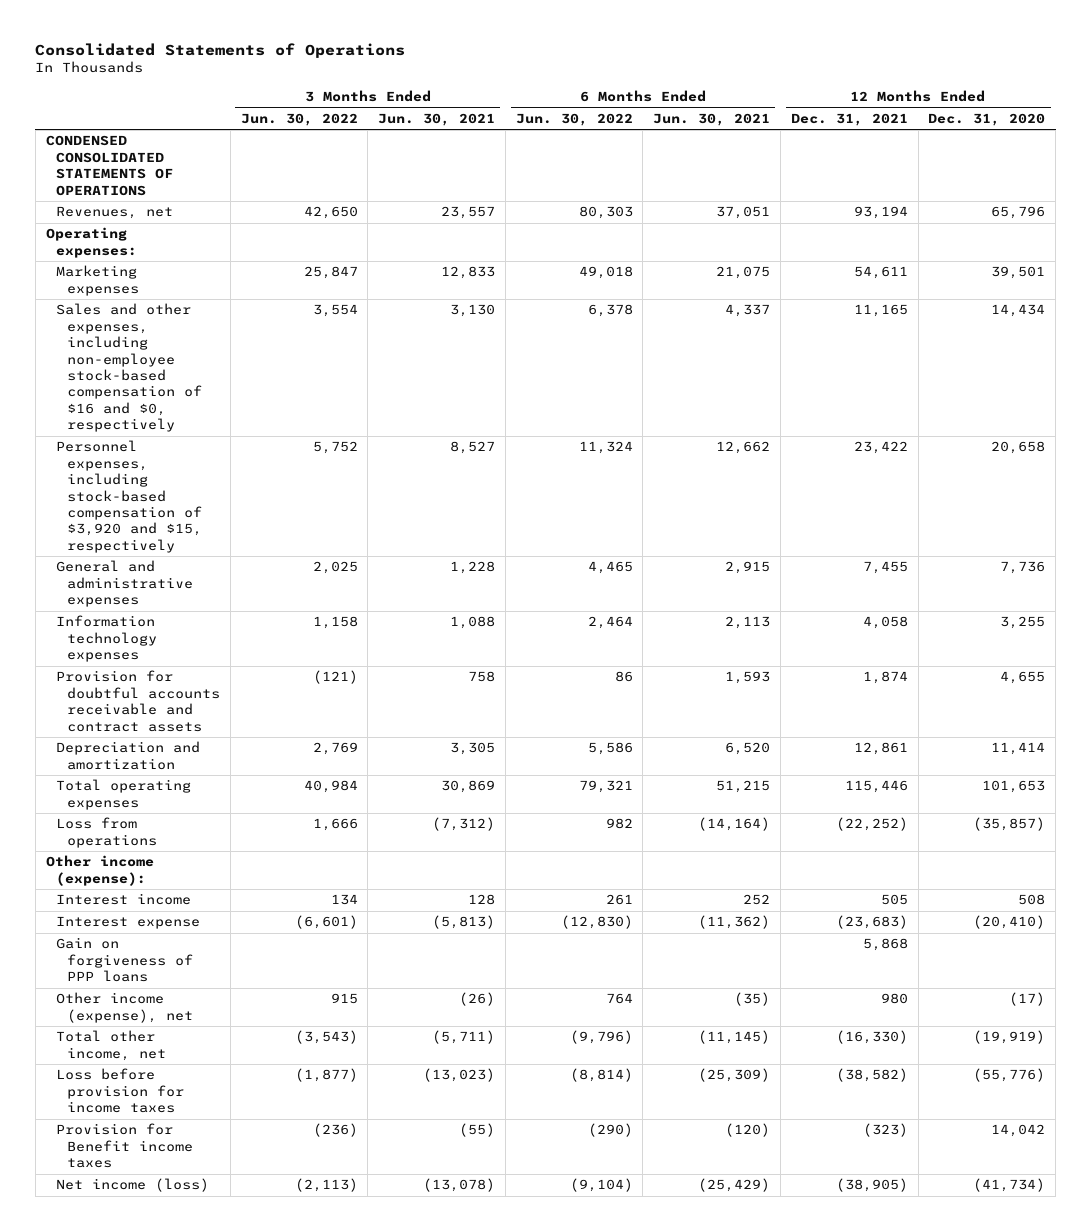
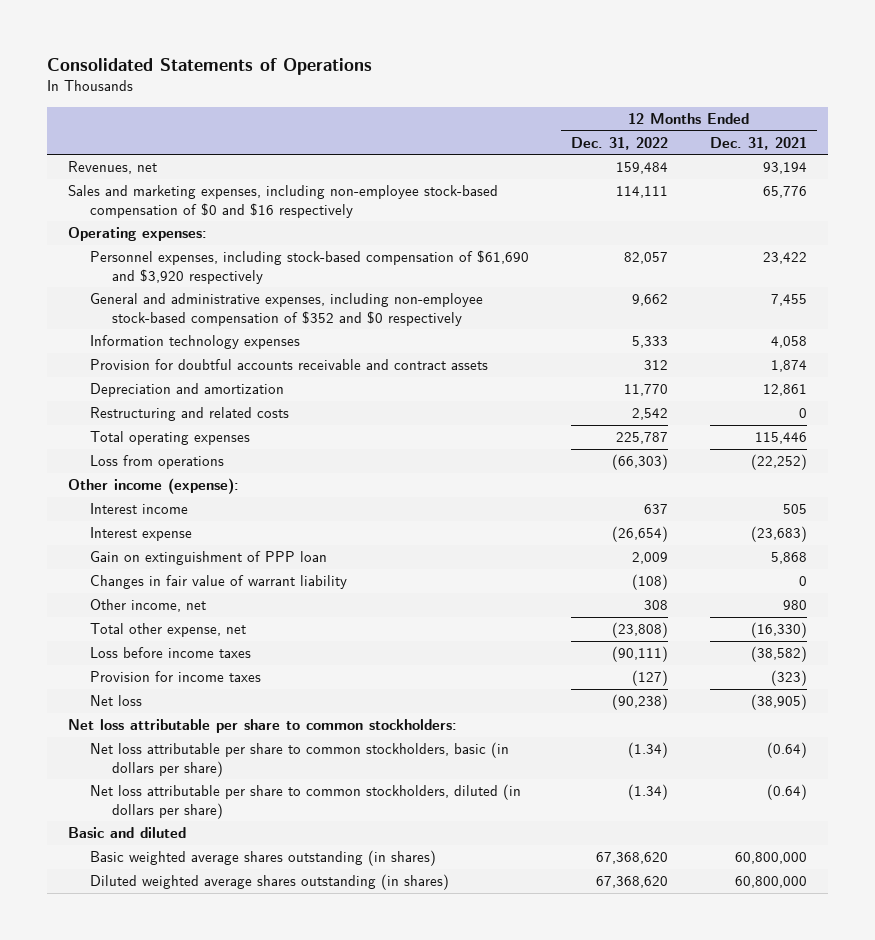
- | 3 Months Ended Jun. 30, 2022 | 3 Months Ended Jun. 30, 2021 | 6 Months Ended Jun. 30, 2022 | 6 Months Ended Jun. 30, 2021 | 12 Months Ended Dec. 31, 2021 | 12 Months Ended Dec. 31, 2020
+ | 12 Months Ended Dec. 31, 2022 | 12 Months Ended Dec. 31, 2021
- CONDENSED CONSOLIDATED STATEMENTS OF OPERATIONS
+ Sales and marketing expenses, including non-employee stock-based compensation of $0 and $16 respectively | 114,111 | 65,776
- Marketing expenses | 25,847 | 12,833 | 49,018 | 21,075 | 54,611 | 39,501
- Sales and other expenses, including non-employee stock-based compensation of $16 and $0, respectively | 3,554 | 3,130 | 6,378 | 4,337 | 11,165 | 14,434
- Personnel expenses, including stock-based compensation of $3,920 and $15, respectively | 5,752 | 8,527 | 11,324 | 12,662 | 23,422 | 20,658
- General and administrative expenses | 2,025 | 1,228 | 4,465 | 2,915 | 7,455 | 7,736
+ Personnel expenses, including stock-based compensation of $61,690 and $3,920 respectively | 82,057 | 23,422
+ General and administrative expenses, including non-employee stock-based compensation of $352 and $0 respectively | 9,662 | 7,455
+ Restructuring and related costs | 2,542 | 0
- Gain on forgiveness of PPP loans | | | | | 5,868 |
- Other income (expense), net | 915 | (26) | 764 | (35) | 980 | (17)
- Total other income, net | (3,543) | (5,711) | (9,796) | (11,145) | (16,330) | (19,919)
- Loss before provision for income taxes | (1,877) | (13,023) | (8,814) | (25,309) | (38,582) | (55,776)
- Provision for Benefit income taxes | (236) | (55) | (290) | (120) | (323) | 14,042
- Net income (loss) | (2,113) | (13,078) | (9,104) | (25,429) | (38,905) | (41,734)
+ Gain on extinguishment of PPP loan | 2,009 | 5,868
+ Changes in fair value of warrant liability | (108) | 0
+ Other income, net | 308 | 980
+ Total other expense, net | (23,808) | (16,330)
+ Loss before income taxes | (90,111) | (38,582)
+ Provision for income taxes | (127) | (323)
+ Net loss | (90,238) | (38,905)
+ Net loss attributable per share to common stockholders:
+ Net loss attributable per share to common stockholders, basic (in dollars per share) | (1.34) | (0.64)
+ Net loss attributable per share to common stockholders, diluted (in dollars per share) | (1.34) | (0.64)
+ Basic and diluted
+ Basic weighted average shares outstanding (in shares) | 67,368,620 | 60,800,000
+ Diluted weighted average shares outstanding (in shares) | 67,368,620 | 60,800,000

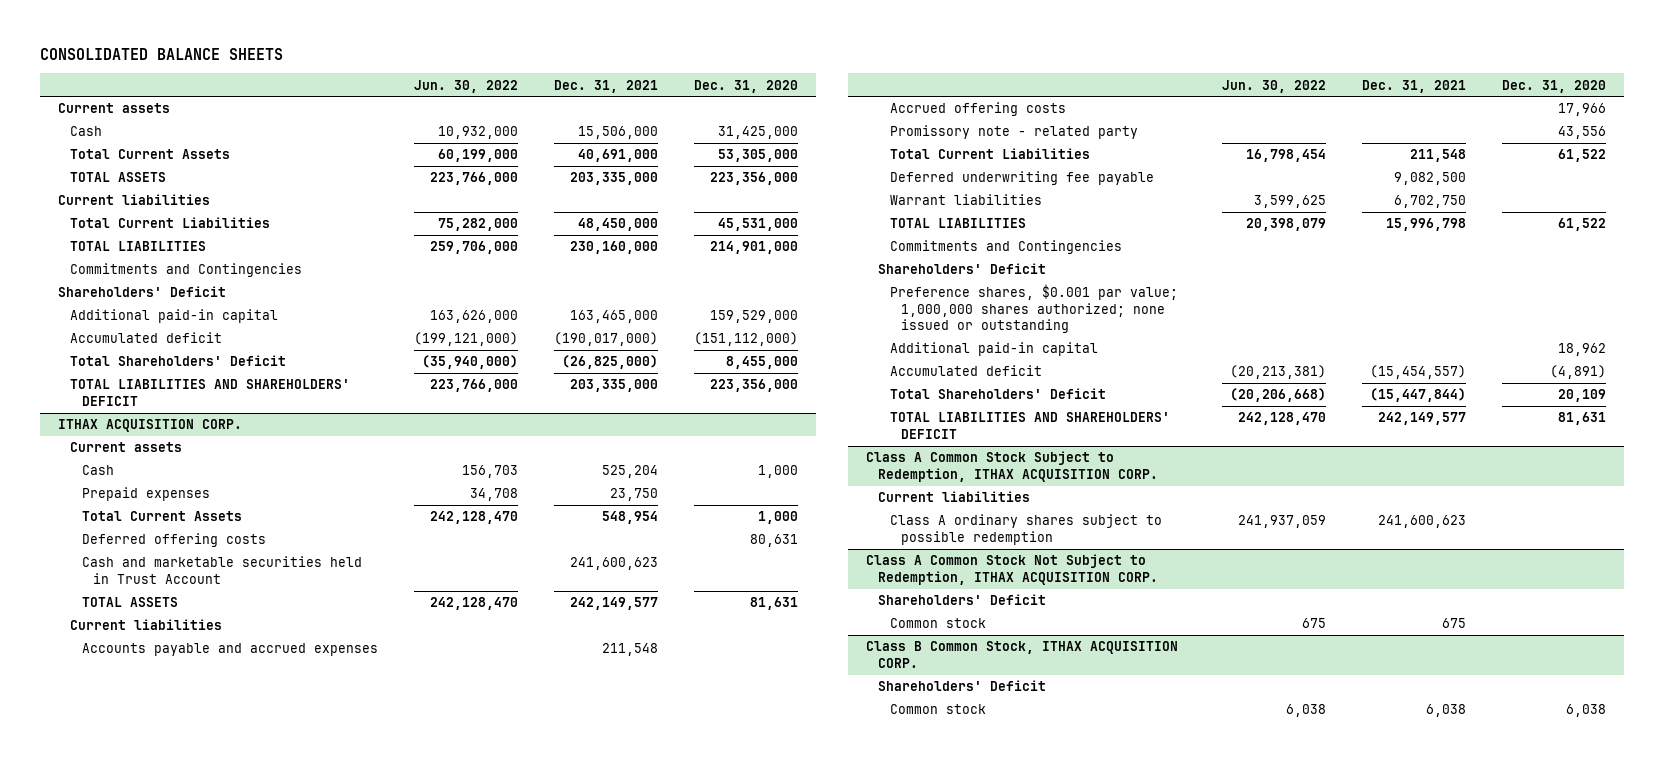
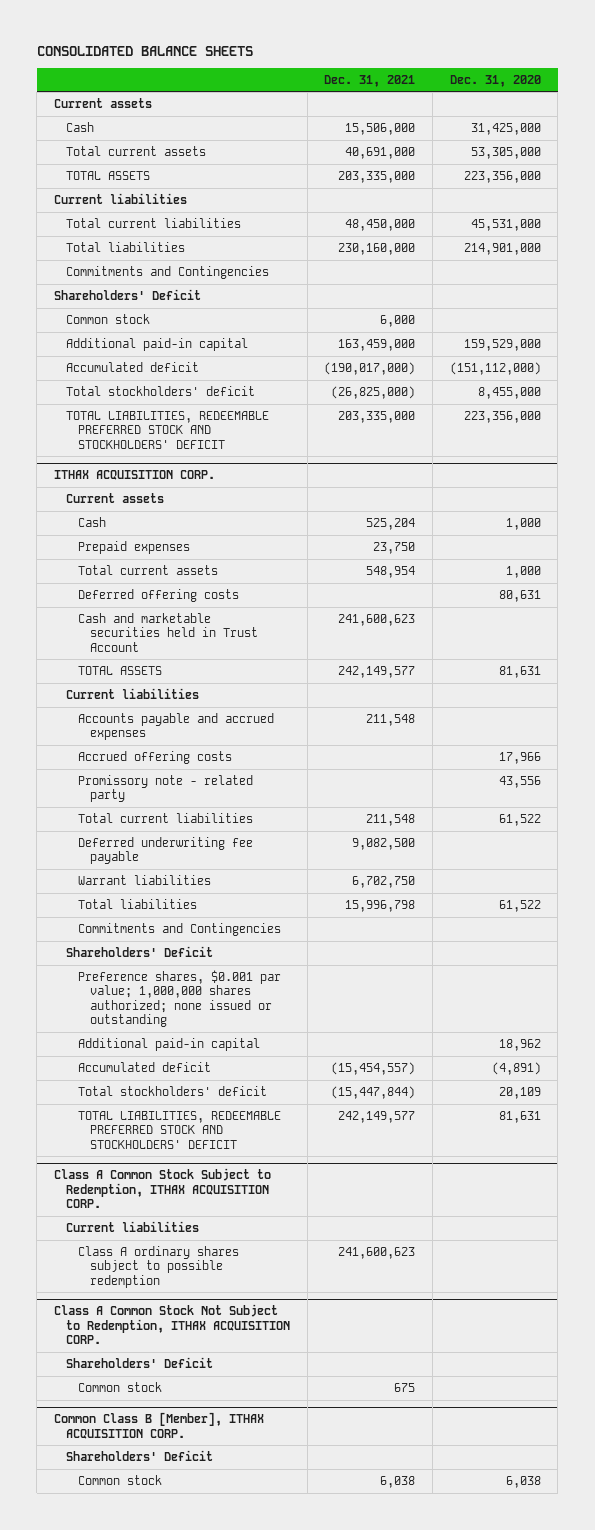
- | Jun. 30, 2022 | Dec. 31, 2021 | Dec. 31, 2020
+ | Dec. 31, 2021 | Dec. 31, 2020
- Total Current Assets | 60,199,000 | 40,691,000 | 53,305,000
+ Total current assets | 40,691,000 | 53,305,000
- Total Current Liabilities | 75,282,000 | 48,450,000 | 45,531,000
- TOTAL LIABILITIES | 259,706,000 | 230,160,000 | 214,901,000
+ Total current liabilities | 48,450,000 | 45,531,000
+ Total liabilities | 230,160,000 | 214,901,000
- Additional paid-in capital | 163,626,000 | 163,465,000 | 159,529,000
+ Common stock | 6,000 |
+ Additional paid-in capital | 163,459,000 | 159,529,000
- Total Shareholders' Deficit | (35,940,000) | (26,825,000) | 8,455,000
- TOTAL LIABILITIES AND SHAREHOLDERS' DEFICIT | 223,766,000 | 203,335,000 | 223,356,000
+ Total stockholders' deficit | (26,825,000) | 8,455,000
+ TOTAL LIABILITIES, REDEEMABLE PREFERRED STOCK AND STOCKHOLDERS' DEFICIT | 203,335,000 | 223,356,000
@ ITHAX ACQUISITION CORP.
- Total Current Assets | 242,128,470 | 548,954 | 1,000
+ Total current assets | 548,954 | 1,000
- Total Current Liabilities | 16,798,454 | 211,548 | 61,522
+ Total current liabilities | 211,548 | 61,522
- TOTAL LIABILITIES | 20,398,079 | 15,996,798 | 61,522
+ Total liabilities | 15,996,798 | 61,522
- Total Shareholders' Deficit | (20,206,668) | (15,447,844) | 20,109
- TOTAL LIABILITIES AND SHAREHOLDERS' DEFICIT | 242,128,470 | 242,149,577 | 81,631
+ Total stockholders' deficit | (15,447,844) | 20,109
+ TOTAL LIABILITIES, REDEEMABLE PREFERRED STOCK AND STOCKHOLDERS' DEFICIT | 242,149,577 | 81,631
- Class B Common Stock, ITHAX ACQUISITION CORP.
+ Common Class B [Member], ITHAX ACQUISITION CORP.

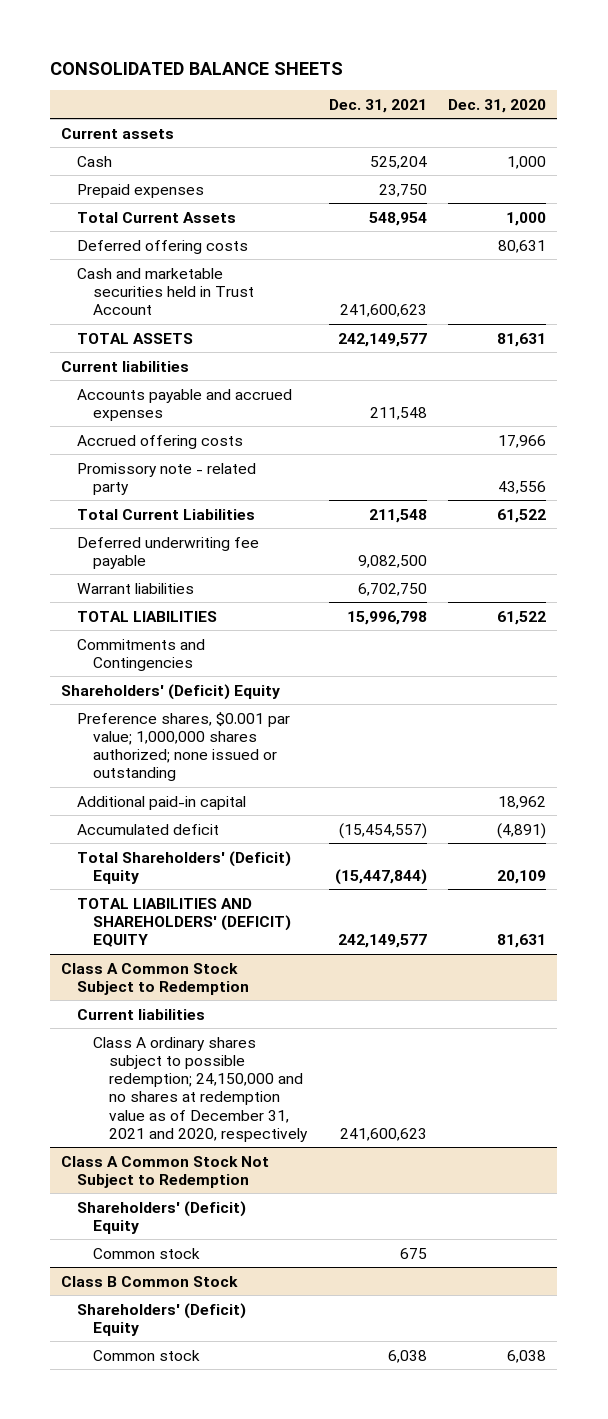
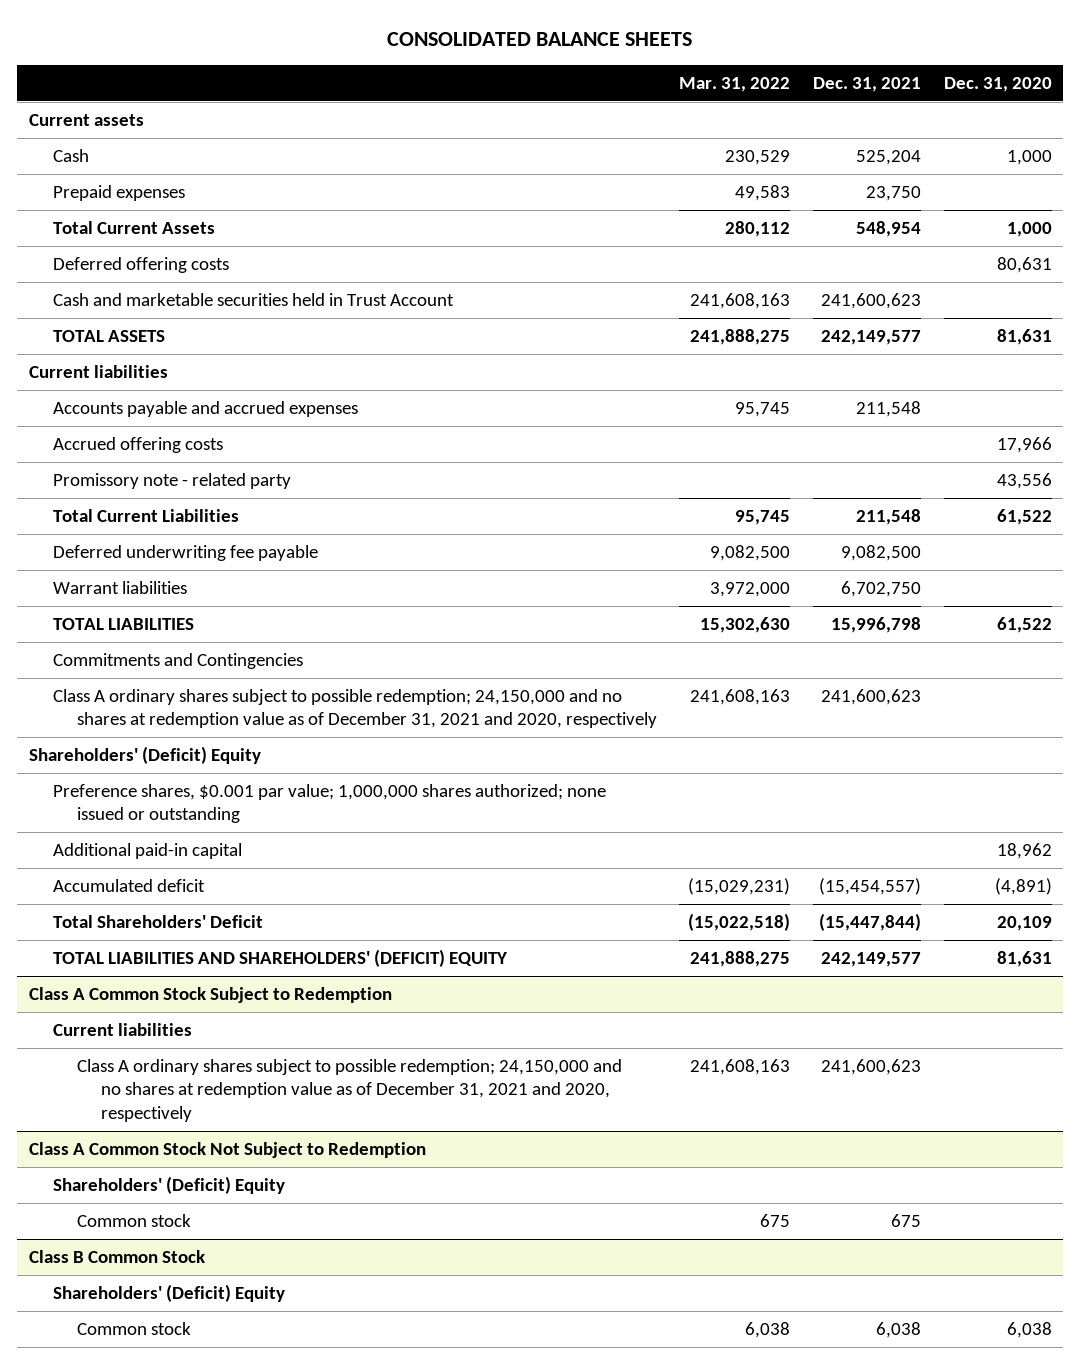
- | Dec. 31, 2021 | Dec. 31, 2020
+ | Mar. 31, 2022 | Dec. 31, 2021 | Dec. 31, 2020
+ Class A ordinary shares subject to possible redemption; 24,150,000 and no shares at redemption value as of December 31, 2021 and 2020, respectively | 241,608,163 | 241,600,623 |
- Total Shareholders' (Deficit) Equity | (15,447,844) | 20,109
+ Total Shareholders' Deficit | (15,022,518) | (15,447,844) | 20,109

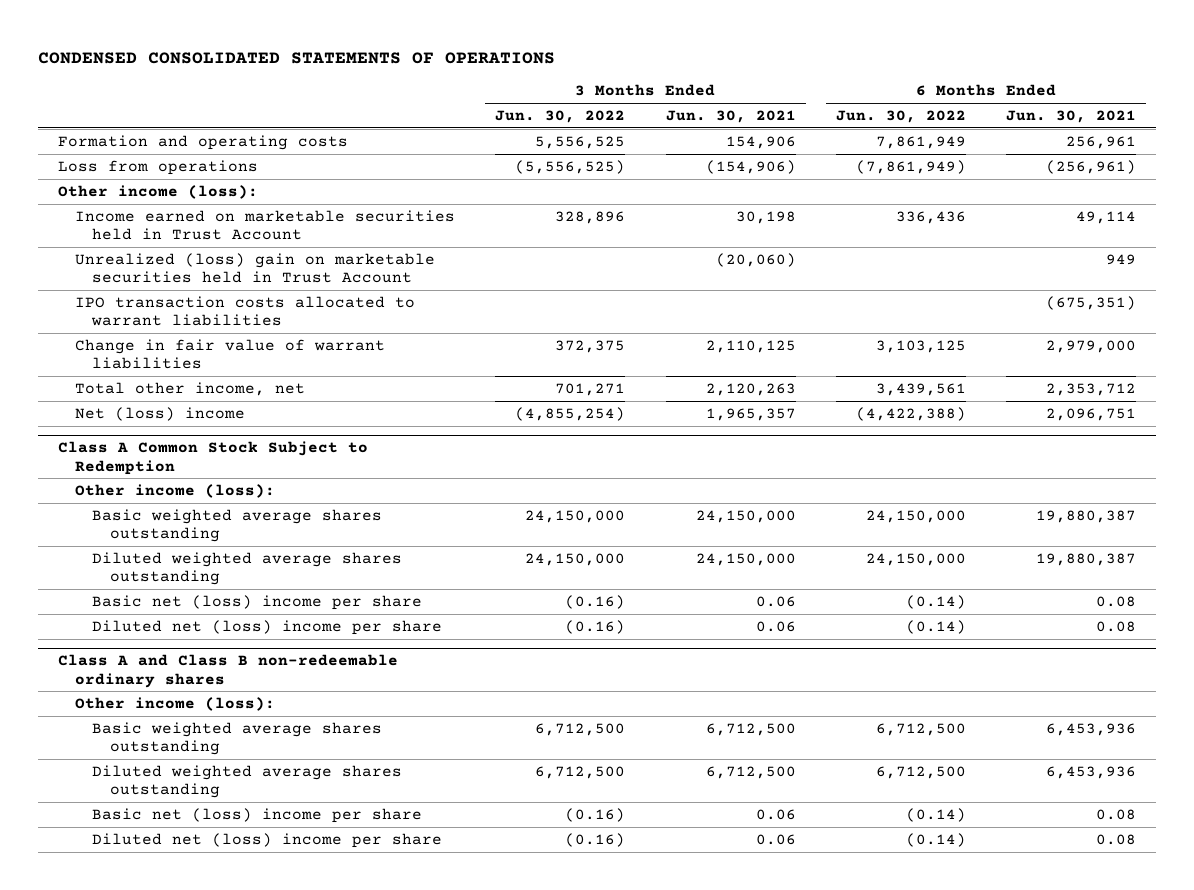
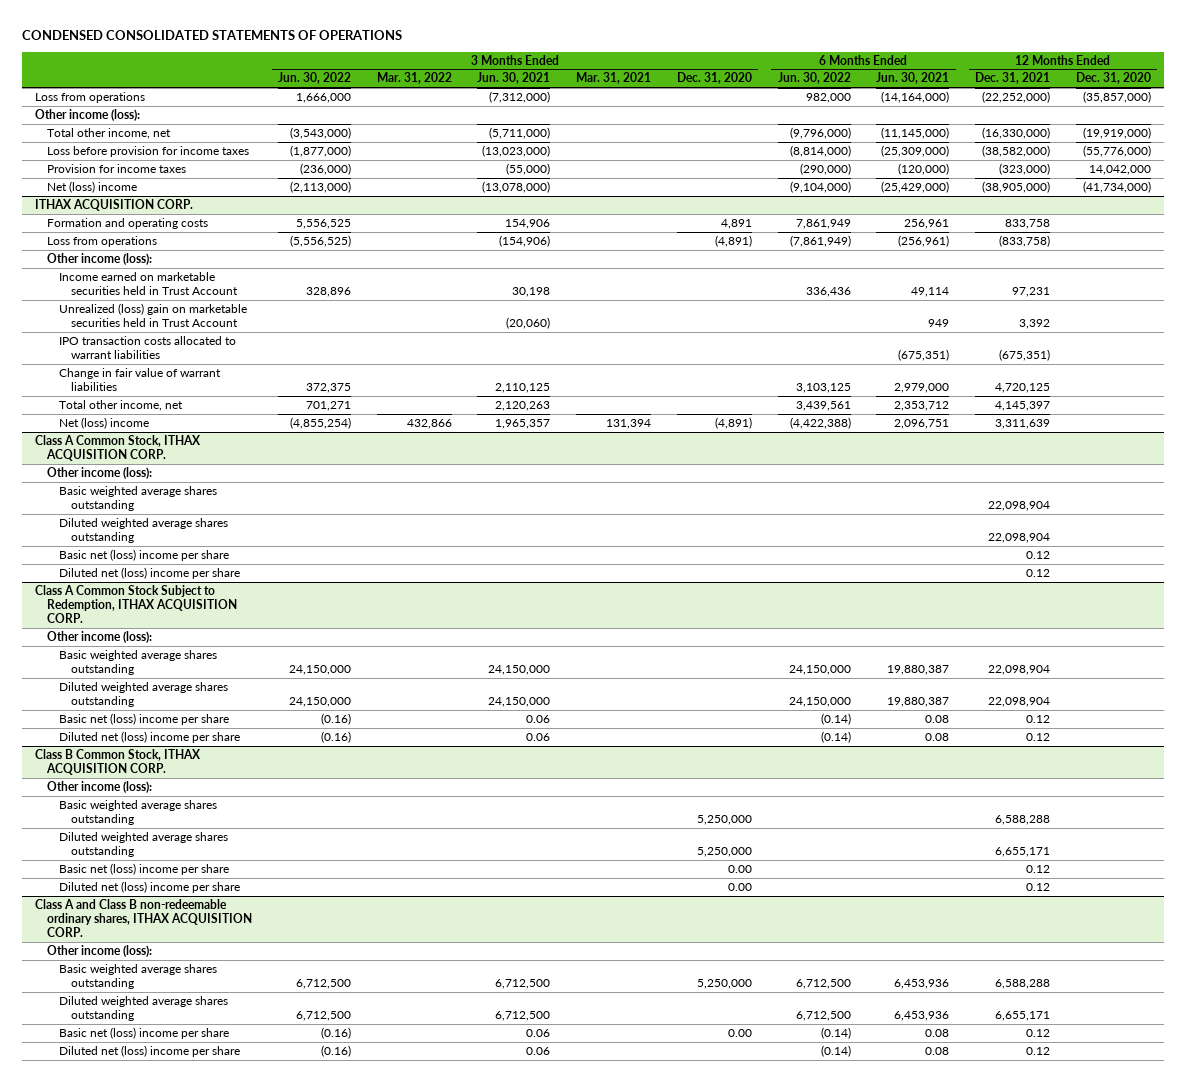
- | 3 Months Ended Jun. 30, 2022 | 3 Months Ended Jun. 30, 2021 | 6 Months Ended Jun. 30, 2022 | 6 Months Ended Jun. 30, 2021
+ | 3 Months Ended Jun. 30, 2022 | 3 Months Ended Mar. 31, 2022 | 3 Months Ended Jun. 30, 2021 | 3 Months Ended Mar. 31, 2021 | 3 Months Ended Dec. 31, 2020 | 6 Months Ended Jun. 30, 2022 | 6 Months Ended Jun. 30, 2021 | 12 Months Ended Dec. 31, 2021 | 12 Months Ended Dec. 31, 2020
+ Loss from operations | 1,666,000 | | (7,312,000) | | | 982,000 | (14,164,000) | (22,252,000) | (35,857,000)
+ Other income (loss):
+ Total other income, net | (3,543,000) | | (5,711,000) | | | (9,796,000) | (11,145,000) | (16,330,000) | (19,919,000)
+ Loss before provision for income taxes | (1,877,000) | | (13,023,000) | | | (8,814,000) | (25,309,000) | (38,582,000) | (55,776,000)
+ Provision for income taxes | (236,000) | | (55,000) | | | (290,000) | (120,000) | (323,000) | 14,042,000
+ Net (loss) income | (2,113,000) | | (13,078,000) | | | (9,104,000) | (25,429,000) | (38,905,000) | (41,734,000)
+ ITHAX ACQUISITION CORP.
- Class A Common Stock Subject to Redemption
+ Class A Common Stock, ITHAX ACQUISITION CORP.
+ Basic weighted average shares outstanding | | | | | | | | 22,098,904 |
+ Diluted weighted average shares outstanding | | | | | | | | 22,098,904 |
+ Basic net (loss) income per share | | | | | | | | 0.12 |
+ Diluted net (loss) income per share | | | | | | | | 0.12 |
+ Class A Common Stock Subject to Redemption, ITHAX ACQUISITION CORP.
+ Other income (loss):
- Class A and Class B non-redeemable ordinary shares
+ Class B Common Stock, ITHAX ACQUISITION CORP.
+ Basic weighted average shares outstanding | | | | | 5,250,000 | | | 6,588,288 |
+ Diluted weighted average shares outstanding | | | | | 5,250,000 | | | 6,655,171 |
+ Basic net (loss) income per share | | | | | 0.00 | | | 0.12 |
+ Diluted net (loss) income per share | | | | | 0.00 | | | 0.12 |
+ Class A and Class B non-redeemable ordinary shares, ITHAX ACQUISITION CORP.
+ Other income (loss):

